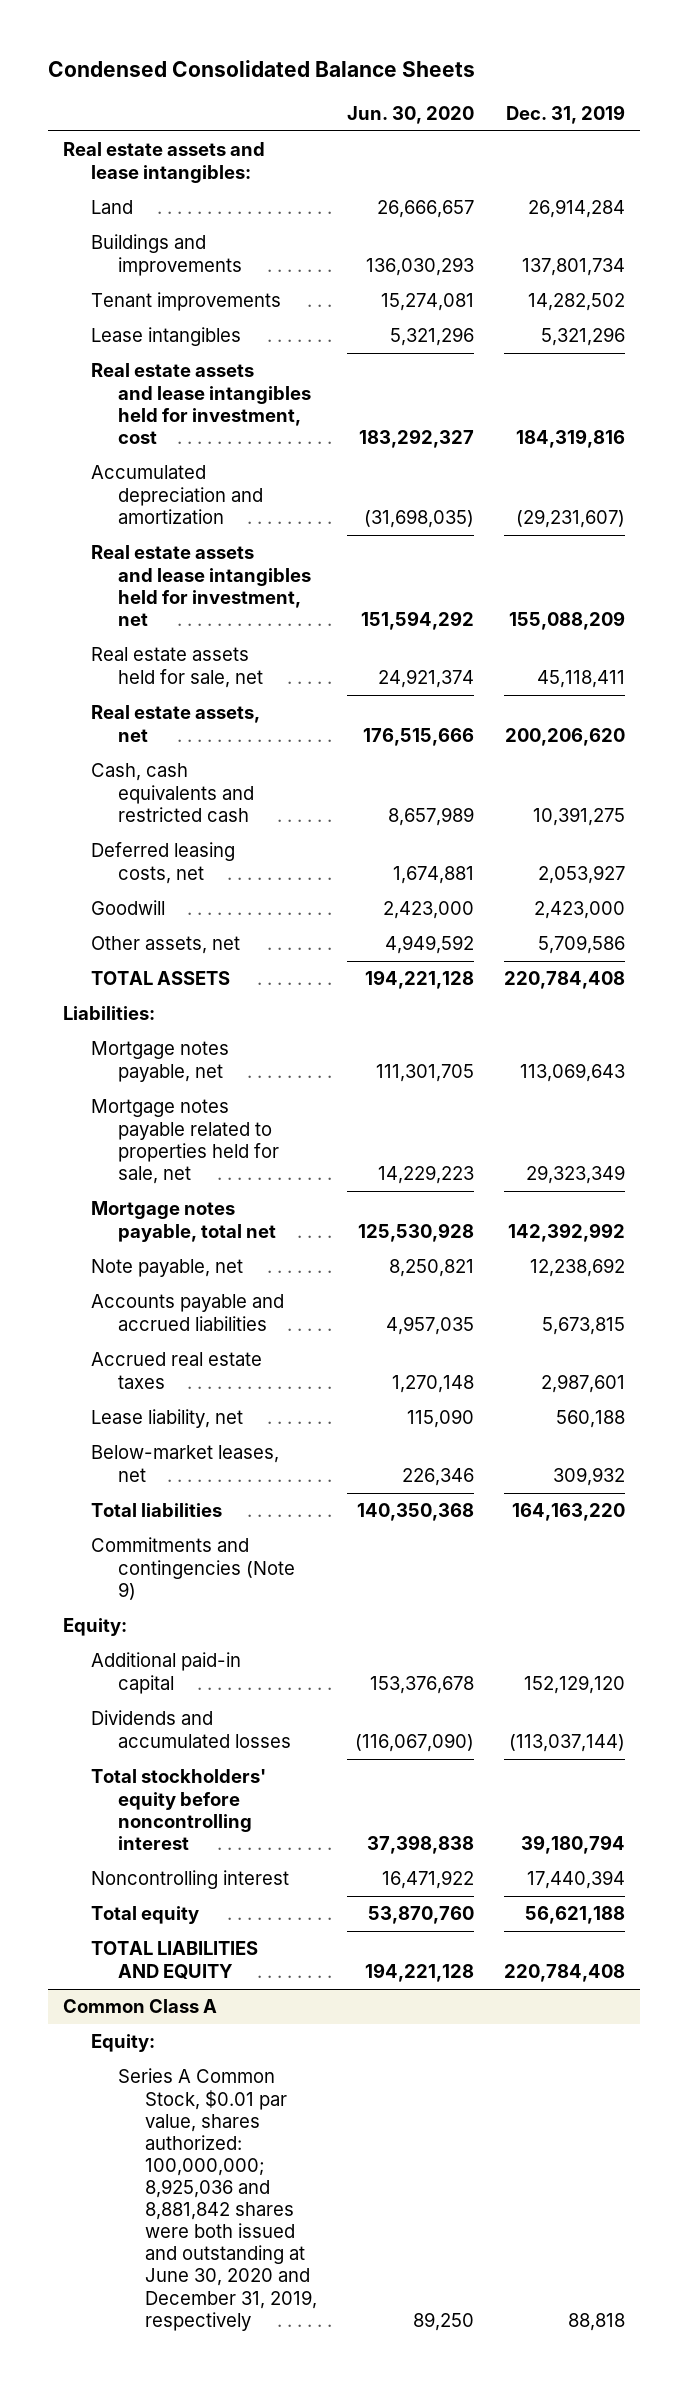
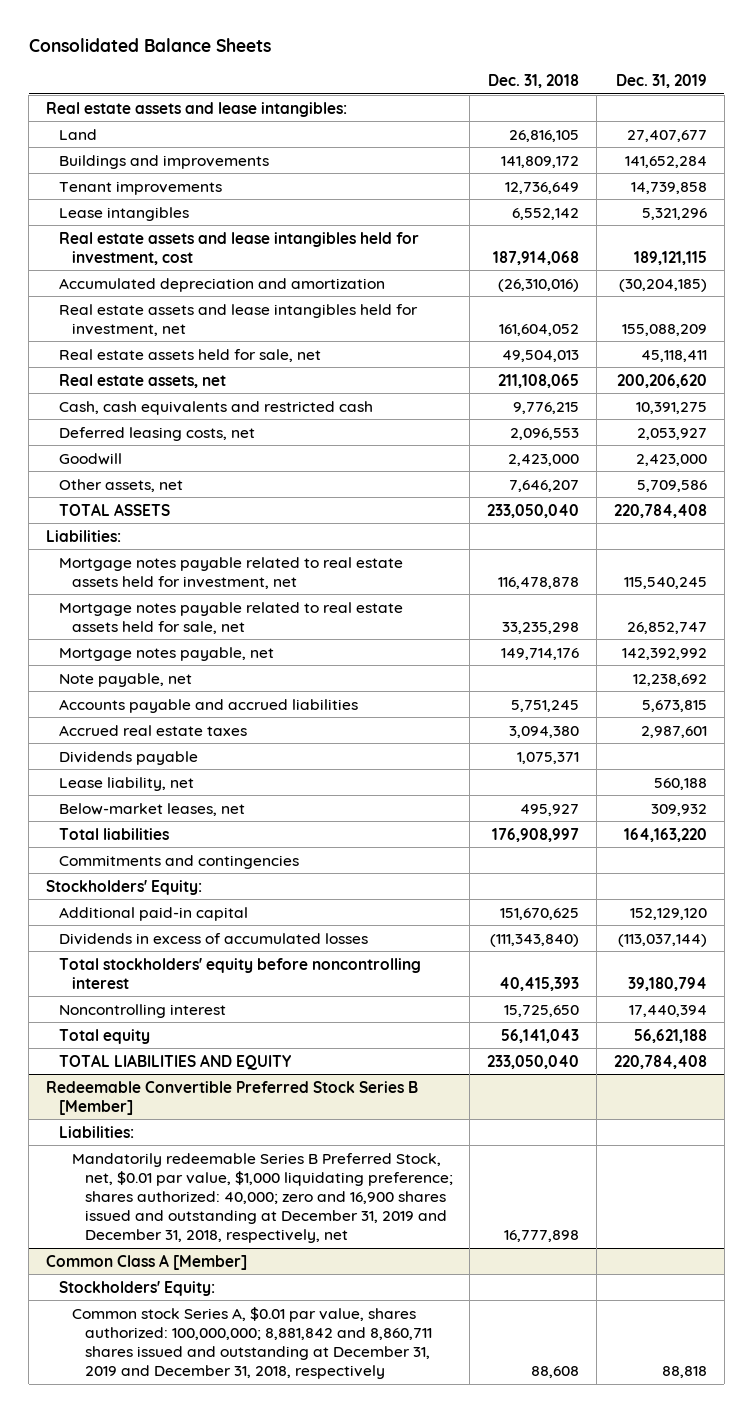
- Condensed Consolidated Balance Sheets
+ Consolidated Balance Sheets
- | Jun. 30, 2020 | Dec. 31, 2019
+ | Dec. 31, 2018 | Dec. 31, 2019
- Land | 26,666,657 | 26,914,284
- Buildings and improvements | 136,030,293 | 137,801,734
- Tenant improvements | 15,274,081 | 14,282,502
+ Land | 26,816,105 | 27,407,677
+ Buildings and improvements | 141,809,172 | 141,652,284
+ Tenant improvements | 12,736,649 | 14,739,858
- Real estate assets and lease intangibles held for investment, cost | 183,292,327 | 184,319,816
- Accumulated depreciation and amortization | (31,698,035) | (29,231,607)
+ Real estate assets and lease intangibles held for investment, cost | 187,914,068 | 189,121,115
+ Accumulated depreciation and amortization | (26,310,016) | (30,204,185)
- Mortgage notes payable, net | 111,301,705 | 113,069,643
- Mortgage notes payable related to properties held for sale, net | 14,229,223 | 29,323,349
- Mortgage notes payable, total net | 125,530,928 | 142,392,992
+ Mortgage notes payable related to real estate assets held for investment, net | 116,478,878 | 115,540,245
+ Mortgage notes payable related to real estate assets held for sale, net | 33,235,298 | 26,852,747
+ Mortgage notes payable, net | 149,714,176 | 142,392,992
+ Dividends payable | 1,075,371 |
- Commitments and contingencies (Note 9)
- Equity:
+ Commitments and contingencies
+ Stockholders' Equity:
- Dividends and accumulated losses | (116,067,090) | (113,037,144)
+ Dividends in excess of accumulated losses | (111,343,840) | (113,037,144)
- Common Class A
- Equity:
- Series A Common Stock, $0.01 par value, shares authorized: 100,000,000; 8,925,036 and 8,881,842 shares were both issued and outstanding at June 30, 2020 and December 31, 2019, respectively | 89,250 | 88,818
+ Redeemable Convertible Preferred Stock Series B [Member]
+ Liabilities:
+ Mandatorily redeemable Series B Preferred Stock, net, $0.01 par value, $1,000 liquidating preference; shares authorized: 40,000; zero and 16,900 shares issued and outstanding at December 31, 2019 and December 31, 2018, respectively, net | 16,777,898 |
+ Common Class A [Member]
+ Stockholders' Equity:
+ Common stock Series A, $0.01 par value, shares authorized: 100,000,000; 8,881,842 and 8,860,711 shares issued and outstanding at December 31, 2019 and December 31, 2018, respectively | 88,608 | 88,818

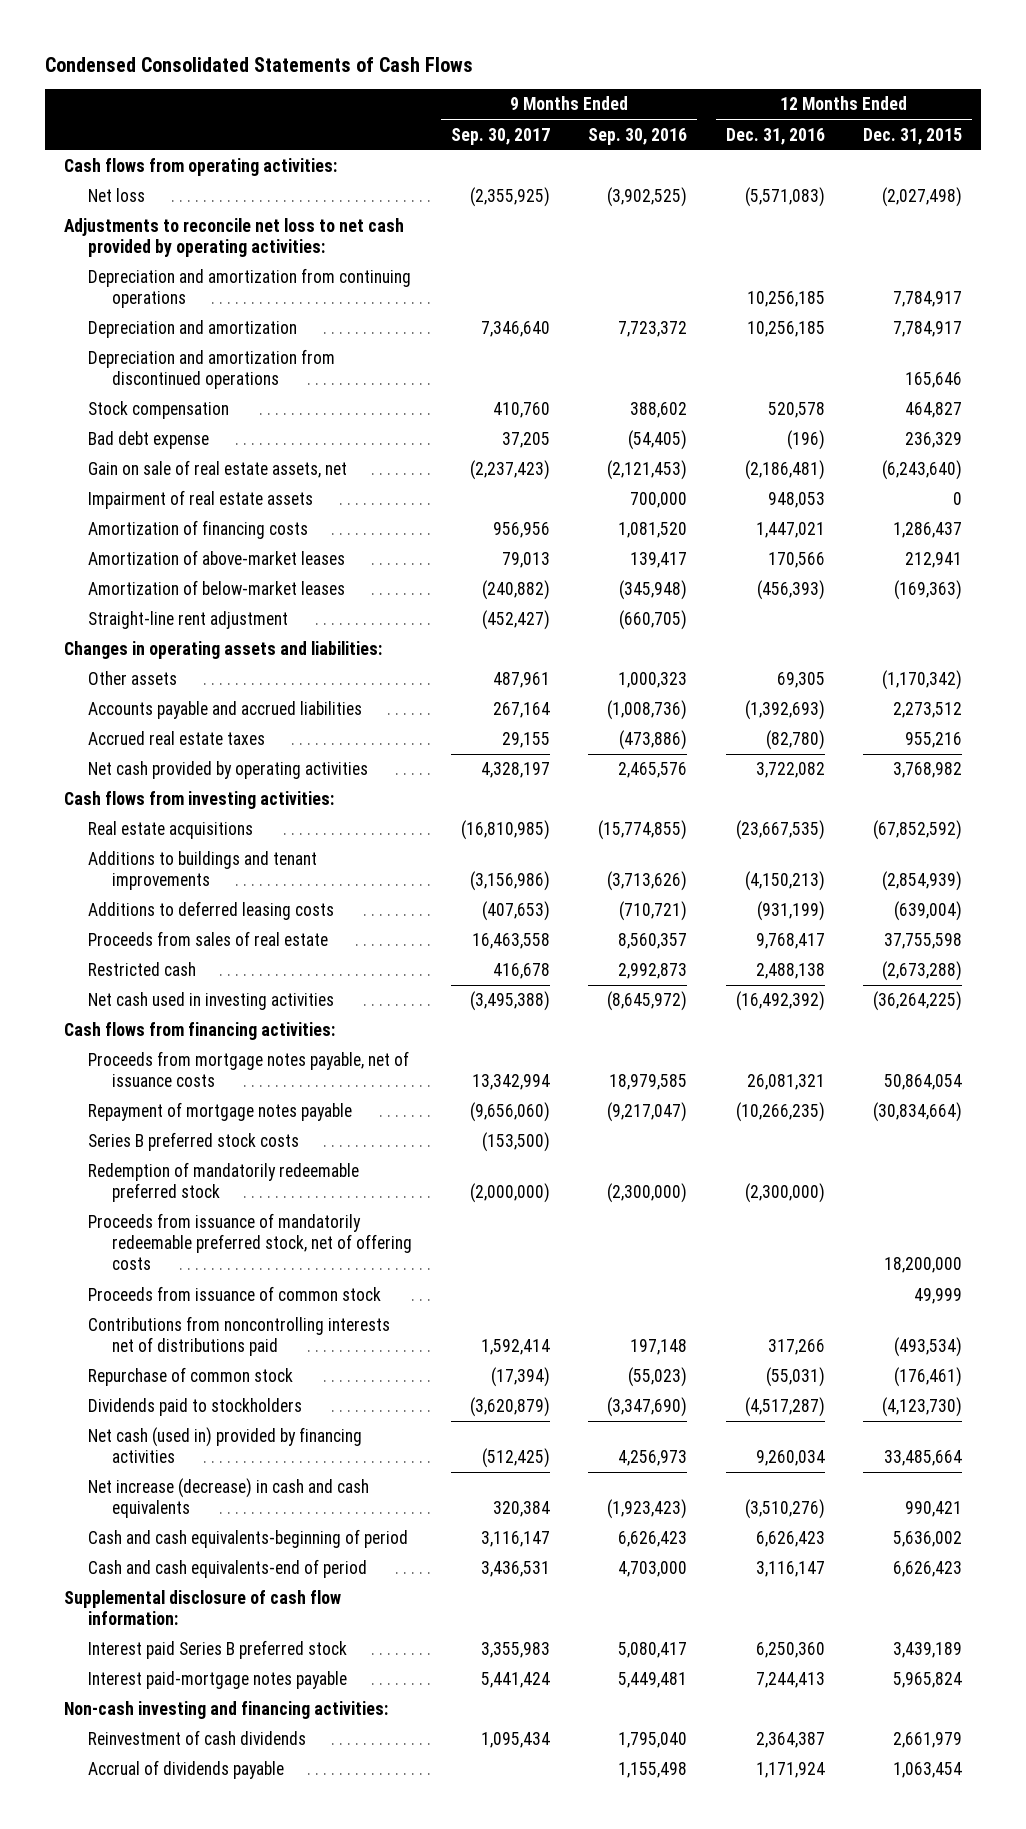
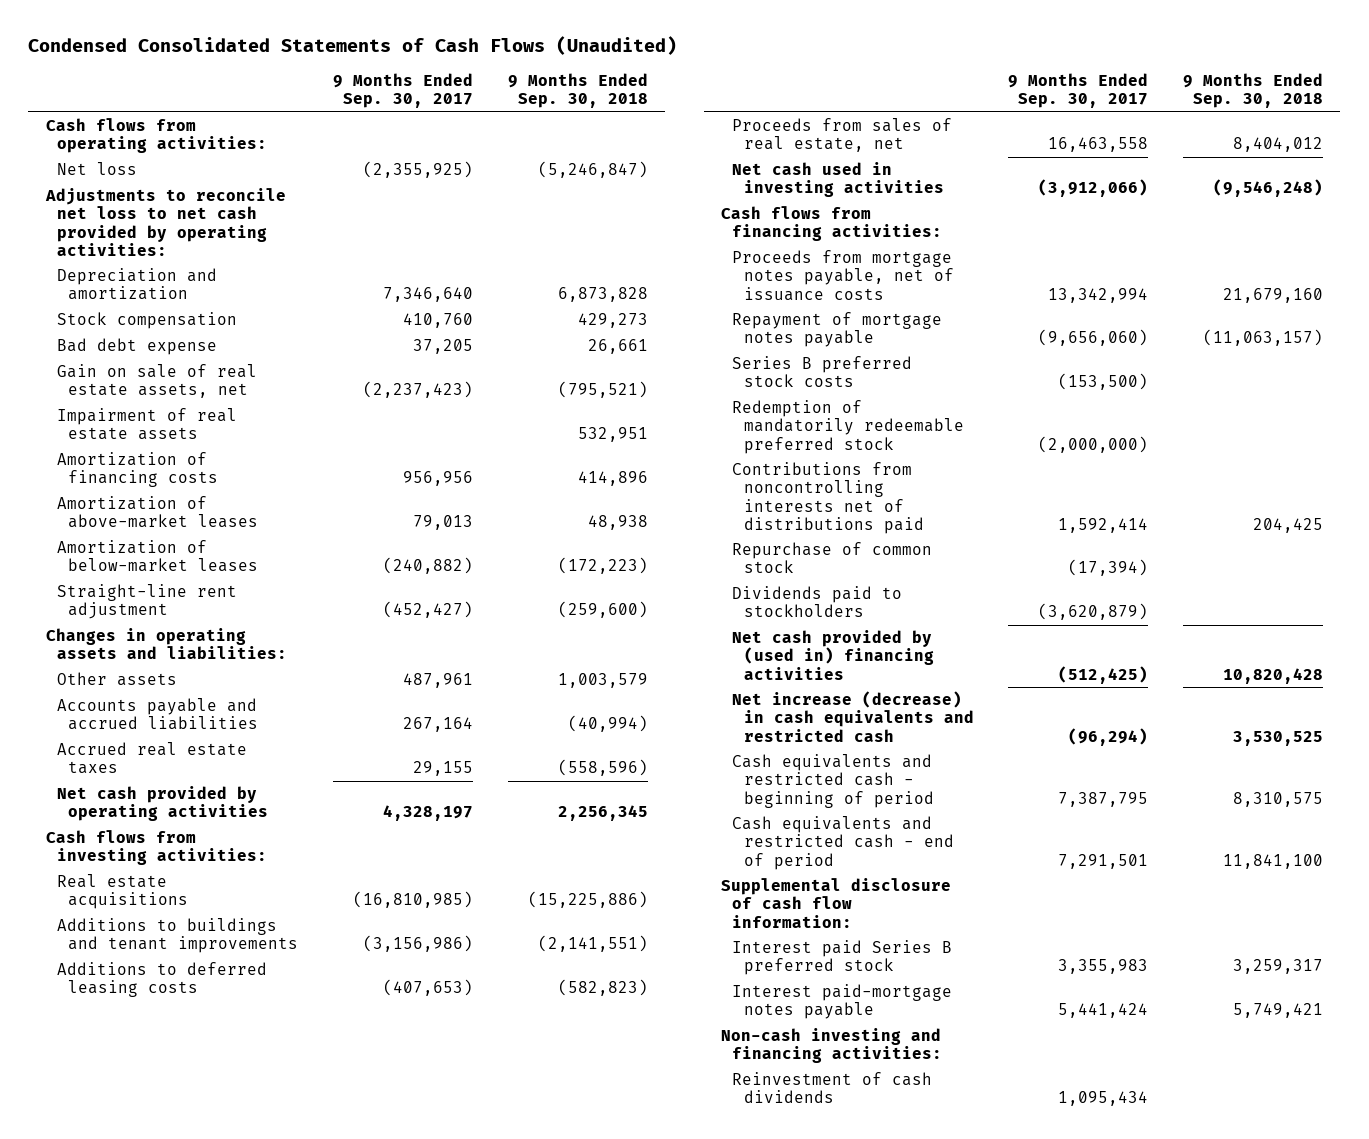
- Condensed Consolidated Statements of Cash Flows
+ Condensed Consolidated Statements of Cash Flows (Unaudited)
- | 9 Months Ended Sep. 30, 2017 | 9 Months Ended Sep. 30, 2016 | 12 Months Ended Dec. 31, 2016 | 12 Months Ended Dec. 31, 2015
+ | 9 Months Ended Sep. 30, 2017 | 9 Months Ended Sep. 30, 2018
- Depreciation and amortization from continuing operations | | | 10,256,185 | 7,784,917
- Depreciation and amortization from discontinued operations | | | | 165,646
- Proceeds from sales of real estate | 16,463,558 | 8,560,357 | 9,768,417 | 37,755,598
- Restricted cash | 416,678 | 2,992,873 | 2,488,138 | (2,673,288)
- Net cash used in investing activities | (3,495,388) | (8,645,972) | (16,492,392) | (36,264,225)
+ Proceeds from sales of real estate, net | 16,463,558 | 8,404,012
+ Net cash used in investing activities | (3,912,066) | (9,546,248)
- Proceeds from issuance of mandatorily redeemable preferred stock, net of offering costs | | | | 18,200,000
- Proceeds from issuance of common stock | | | | 49,999
- Net cash (used in) provided by financing activities | (512,425) | 4,256,973 | 9,260,034 | 33,485,664
- Net increase (decrease) in cash and cash equivalents | 320,384 | (1,923,423) | (3,510,276) | 990,421
- Cash and cash equivalents-beginning of period | 3,116,147 | 6,626,423 | 6,626,423 | 5,636,002
- Cash and cash equivalents-end of period | 3,436,531 | 4,703,000 | 3,116,147 | 6,626,423
+ Net cash provided by (used in) financing activities | (512,425) | 10,820,428
+ Net increase (decrease) in cash equivalents and restricted cash | (96,294) | 3,530,525
+ Cash equivalents and restricted cash - beginning of period | 7,387,795 | 8,310,575
+ Cash equivalents and restricted cash - end of period | 7,291,501 | 11,841,100
- Accrual of dividends payable | | 1,155,498 | 1,171,924 | 1,063,454

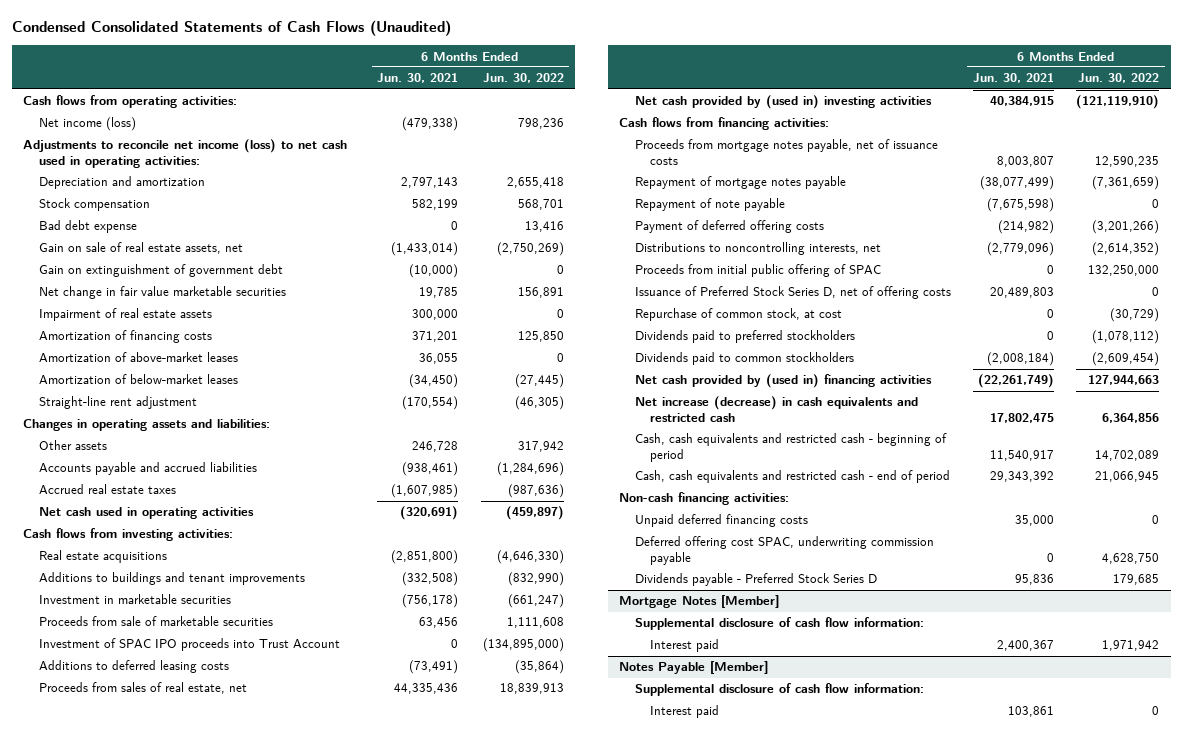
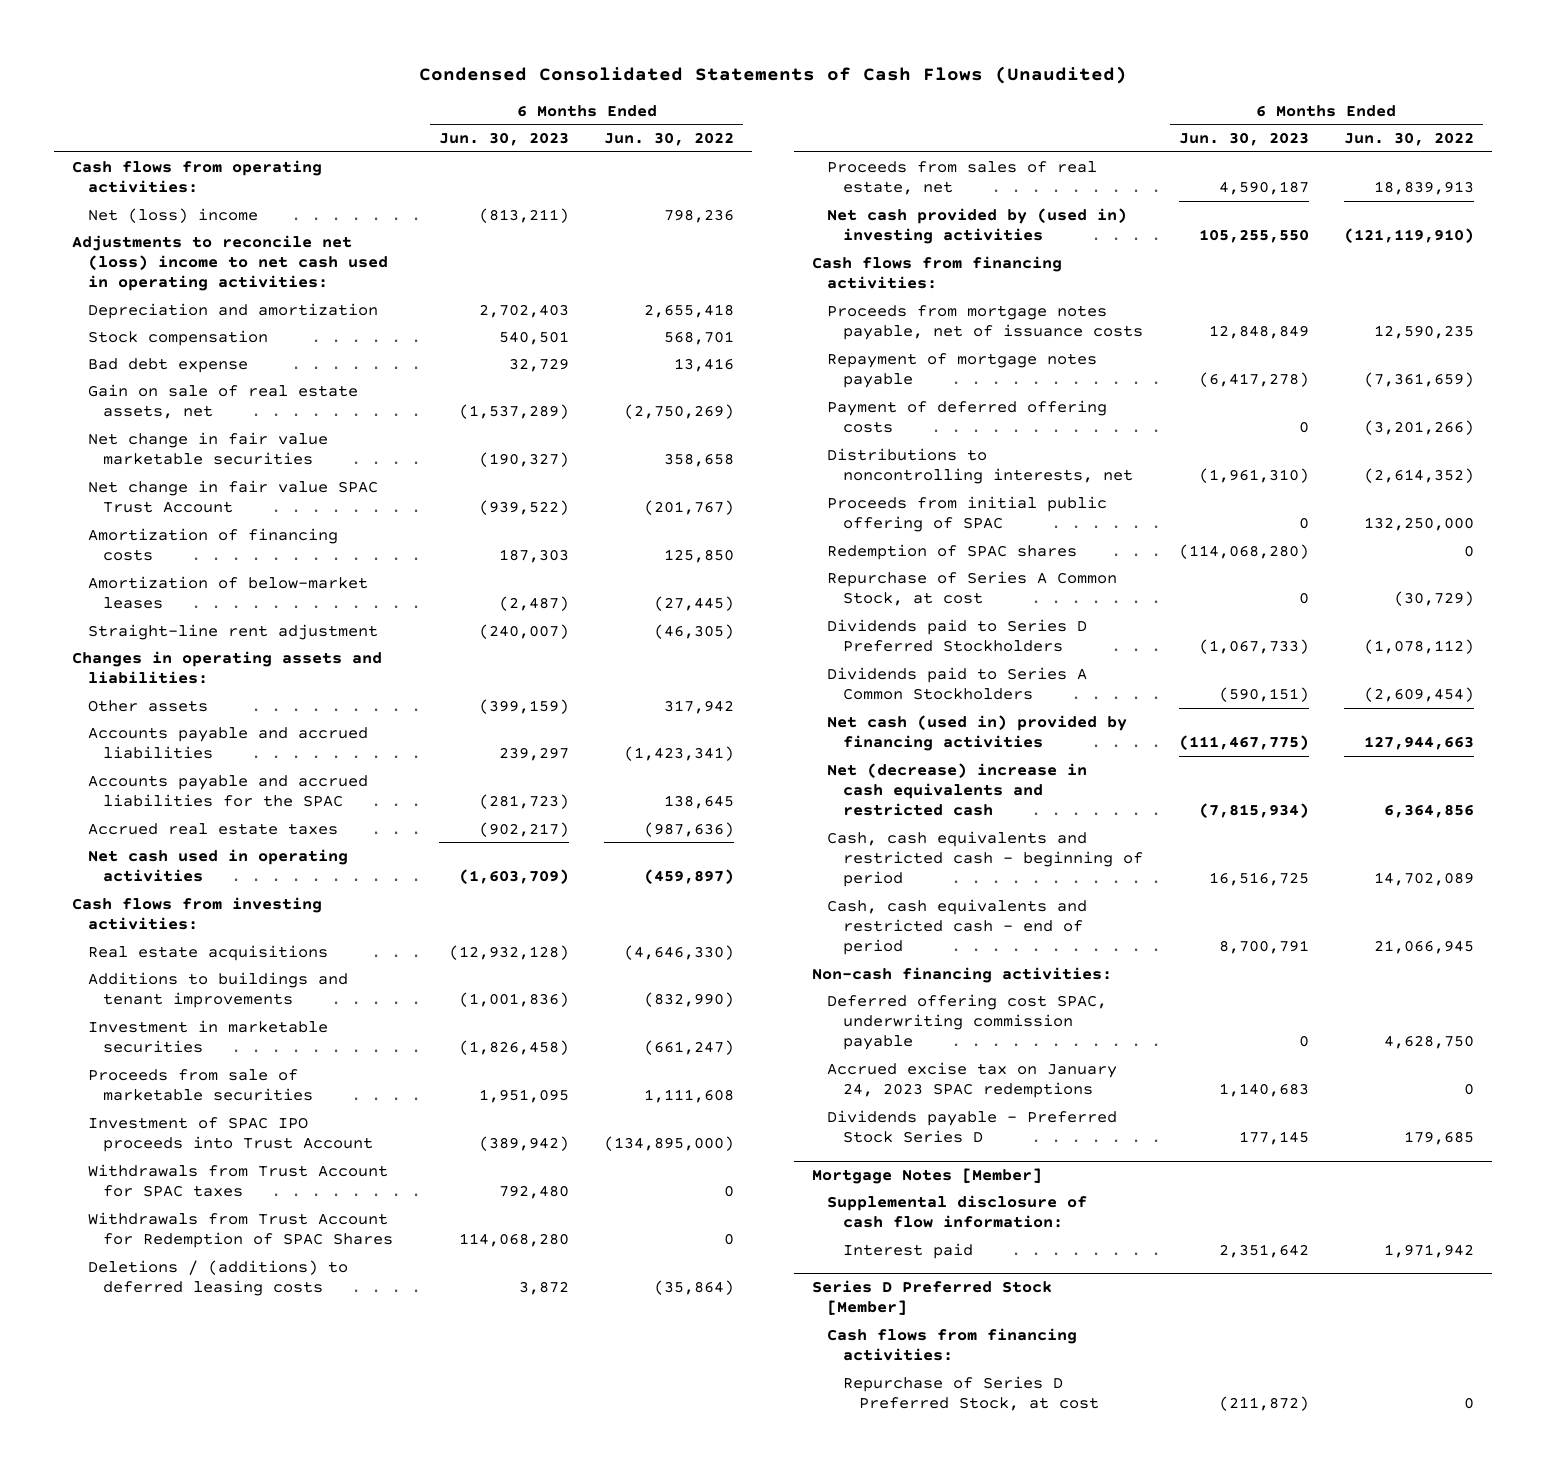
- | 6 Months Ended Jun. 30, 2021 | 6 Months Ended Jun. 30, 2022
+ | 6 Months Ended Jun. 30, 2023 | 6 Months Ended Jun. 30, 2022
- Net income (loss) | (479,338) | 798,236
- Adjustments to reconcile net income (loss) to net cash used in operating activities:
+ Net (loss) income | (813,211) | 798,236
+ Adjustments to reconcile net (loss) income to net cash used in operating activities:
- Gain on extinguishment of government debt | (10,000) | 0
- Net change in fair value marketable securities | 19,785 | 156,891
- Impairment of real estate assets | 300,000 | 0
+ Net change in fair value marketable securities | (190,327) | 358,658
+ Net change in fair value SPAC Trust Account | (939,522) | (201,767)
- Amortization of above-market leases | 36,055 | 0
- Accounts payable and accrued liabilities | (938,461) | (1,284,696)
+ Accounts payable and accrued liabilities | 239,297 | (1,423,341)
+ Accounts payable and accrued liabilities for the SPAC | (281,723) | 138,645
- Additions to deferred leasing costs | (73,491) | (35,864)
+ Withdrawals from Trust Account for SPAC taxes | 792,480 | 0
+ Withdrawals from Trust Account for Redemption of SPAC Shares | 114,068,280 | 0
+ Deletions / (additions) to deferred leasing costs | 3,872 | (35,864)
- Repayment of note payable | (7,675,598) | 0
- Issuance of Preferred Stock Series D, net of offering costs | 20,489,803 | 0
- Repurchase of common stock, at cost | 0 | (30,729)
- Dividends paid to preferred stockholders | 0 | (1,078,112)
- Dividends paid to common stockholders | (2,008,184) | (2,609,454)
- Net cash provided by (used in) financing activities | (22,261,749) | 127,944,663
- Net increase (decrease) in cash equivalents and restricted cash | 17,802,475 | 6,364,856
+ Redemption of SPAC shares | (114,068,280) | 0
+ Repurchase of Series A Common Stock, at cost | 0 | (30,729)
+ Dividends paid to Series D Preferred Stockholders | (1,067,733) | (1,078,112)
+ Dividends paid to Series A Common Stockholders | (590,151) | (2,609,454)
+ Net cash (used in) provided by financing activities | (111,467,775) | 127,944,663
+ Net (decrease) increase in cash equivalents and restricted cash | (7,815,934) | 6,364,856
- Unpaid deferred financing costs | 35,000 | 0
+ Accrued excise tax on January 24, 2023 SPAC redemptions | 1,140,683 | 0
- Notes Payable [Member]
- Supplemental disclosure of cash flow information:
- Interest paid | 103,861 | 0
+ Series D Preferred Stock [Member]
+ Cash flows from financing activities:
+ Repurchase of Series D Preferred Stock, at cost | (211,872) | 0

